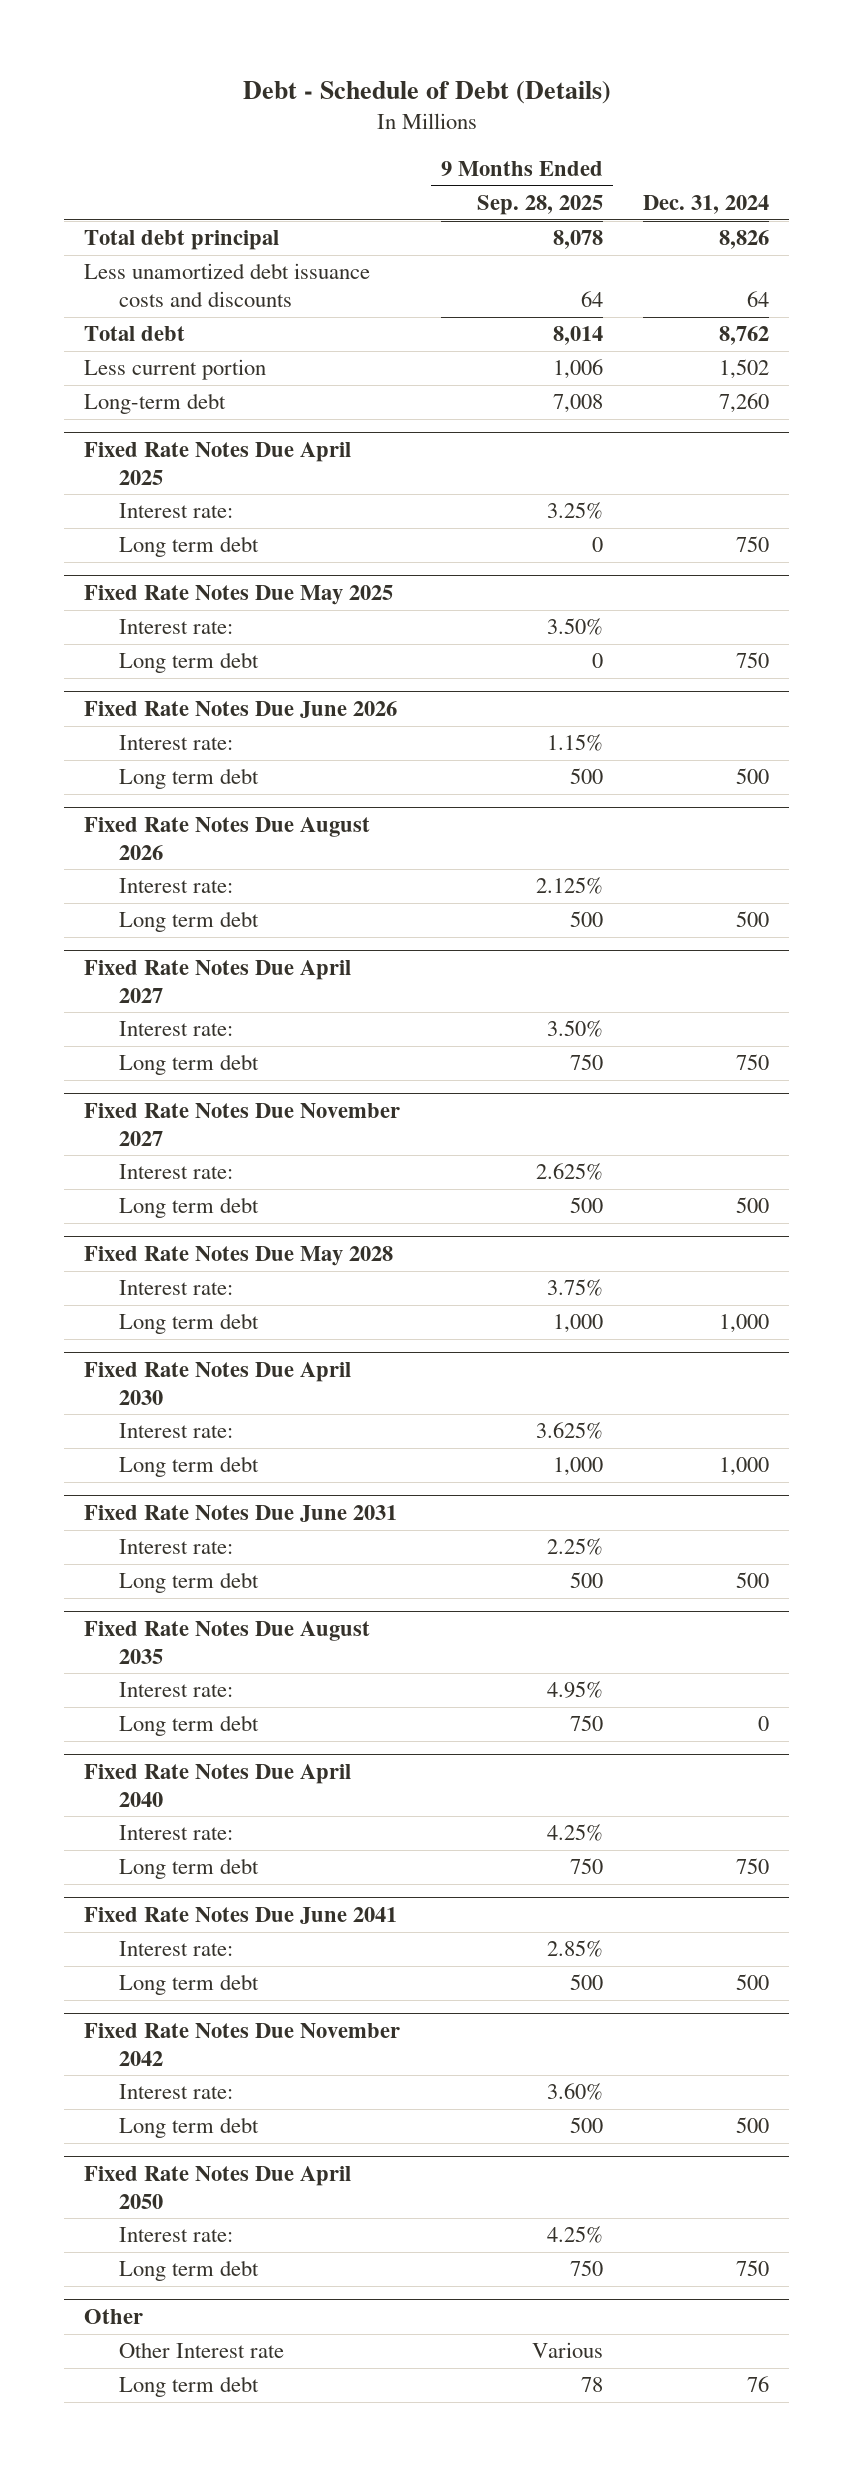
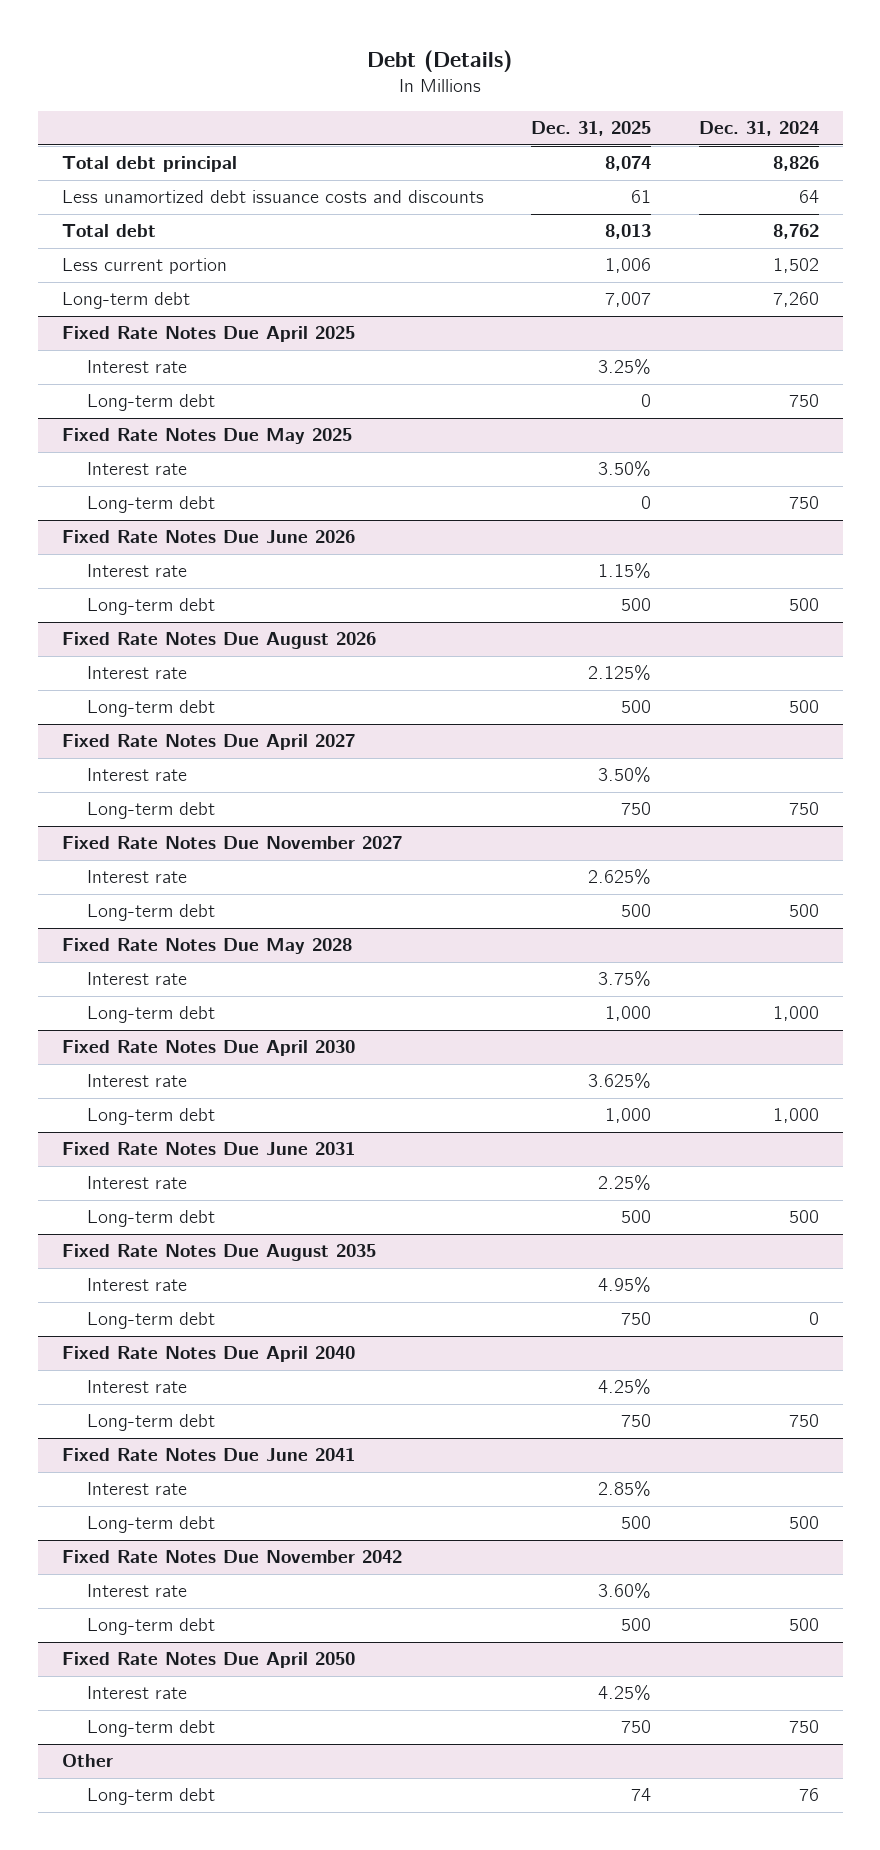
- Debt - Schedule of Debt (Details)
+ Debt (Details)
- | 9 Months Ended Sep. 28, 2025 | Dec. 31, 2024
+ | Dec. 31, 2025 | Dec. 31, 2024
@ Fixed Rate Notes Due April 2025
- Interest rate: | 3.25% |
- Long term debt | 0 | 750
+ Interest rate | 3.25% |
+ Long-term debt | 0 | 750
@ Fixed Rate Notes Due May 2025
- Interest rate: | 3.50% |
- Long term debt | 0 | 750
+ Interest rate | 3.50% |
+ Long-term debt | 0 | 750
@ Fixed Rate Notes Due June 2026
- Interest rate: | 1.15% |
- Long term debt | 500 | 500
+ Interest rate | 1.15% |
+ Long-term debt | 500 | 500
@ Fixed Rate Notes Due August 2026
- Interest rate: | 2.125% |
- Long term debt | 500 | 500
+ Interest rate | 2.125% |
+ Long-term debt | 500 | 500
@ Fixed Rate Notes Due April 2027
- Interest rate: | 3.50% |
- Long term debt | 750 | 750
+ Interest rate | 3.50% |
+ Long-term debt | 750 | 750
@ Fixed Rate Notes Due November 2027
- Interest rate: | 2.625% |
- Long term debt | 500 | 500
+ Interest rate | 2.625% |
+ Long-term debt | 500 | 500
@ Fixed Rate Notes Due May 2028
- Interest rate: | 3.75% |
- Long term debt | 1,000 | 1,000
+ Interest rate | 3.75% |
+ Long-term debt | 1,000 | 1,000
@ Fixed Rate Notes Due April 2030
- Interest rate: | 3.625% |
- Long term debt | 1,000 | 1,000
+ Interest rate | 3.625% |
+ Long-term debt | 1,000 | 1,000
@ Fixed Rate Notes Due June 2031
- Interest rate: | 2.25% |
- Long term debt | 500 | 500
+ Interest rate | 2.25% |
+ Long-term debt | 500 | 500
@ Fixed Rate Notes Due August 2035
- Interest rate: | 4.95% |
- Long term debt | 750 | 0
+ Interest rate | 4.95% |
+ Long-term debt | 750 | 0
@ Fixed Rate Notes Due April 2040
- Interest rate: | 4.25% |
- Long term debt | 750 | 750
+ Interest rate | 4.25% |
+ Long-term debt | 750 | 750
@ Fixed Rate Notes Due June 2041
- Interest rate: | 2.85% |
- Long term debt | 500 | 500
+ Interest rate | 2.85% |
+ Long-term debt | 500 | 500
@ Fixed Rate Notes Due November 2042
- Interest rate: | 3.60% |
- Long term debt | 500 | 500
+ Interest rate | 3.60% |
+ Long-term debt | 500 | 500
@ Fixed Rate Notes Due April 2050
- Interest rate: | 4.25% |
- Long term debt | 750 | 750
+ Interest rate | 4.25% |
+ Long-term debt | 750 | 750
@ Other
- Other Interest rate | Various |
- Long term debt | 78 | 76
+ Long-term debt | 74 | 76

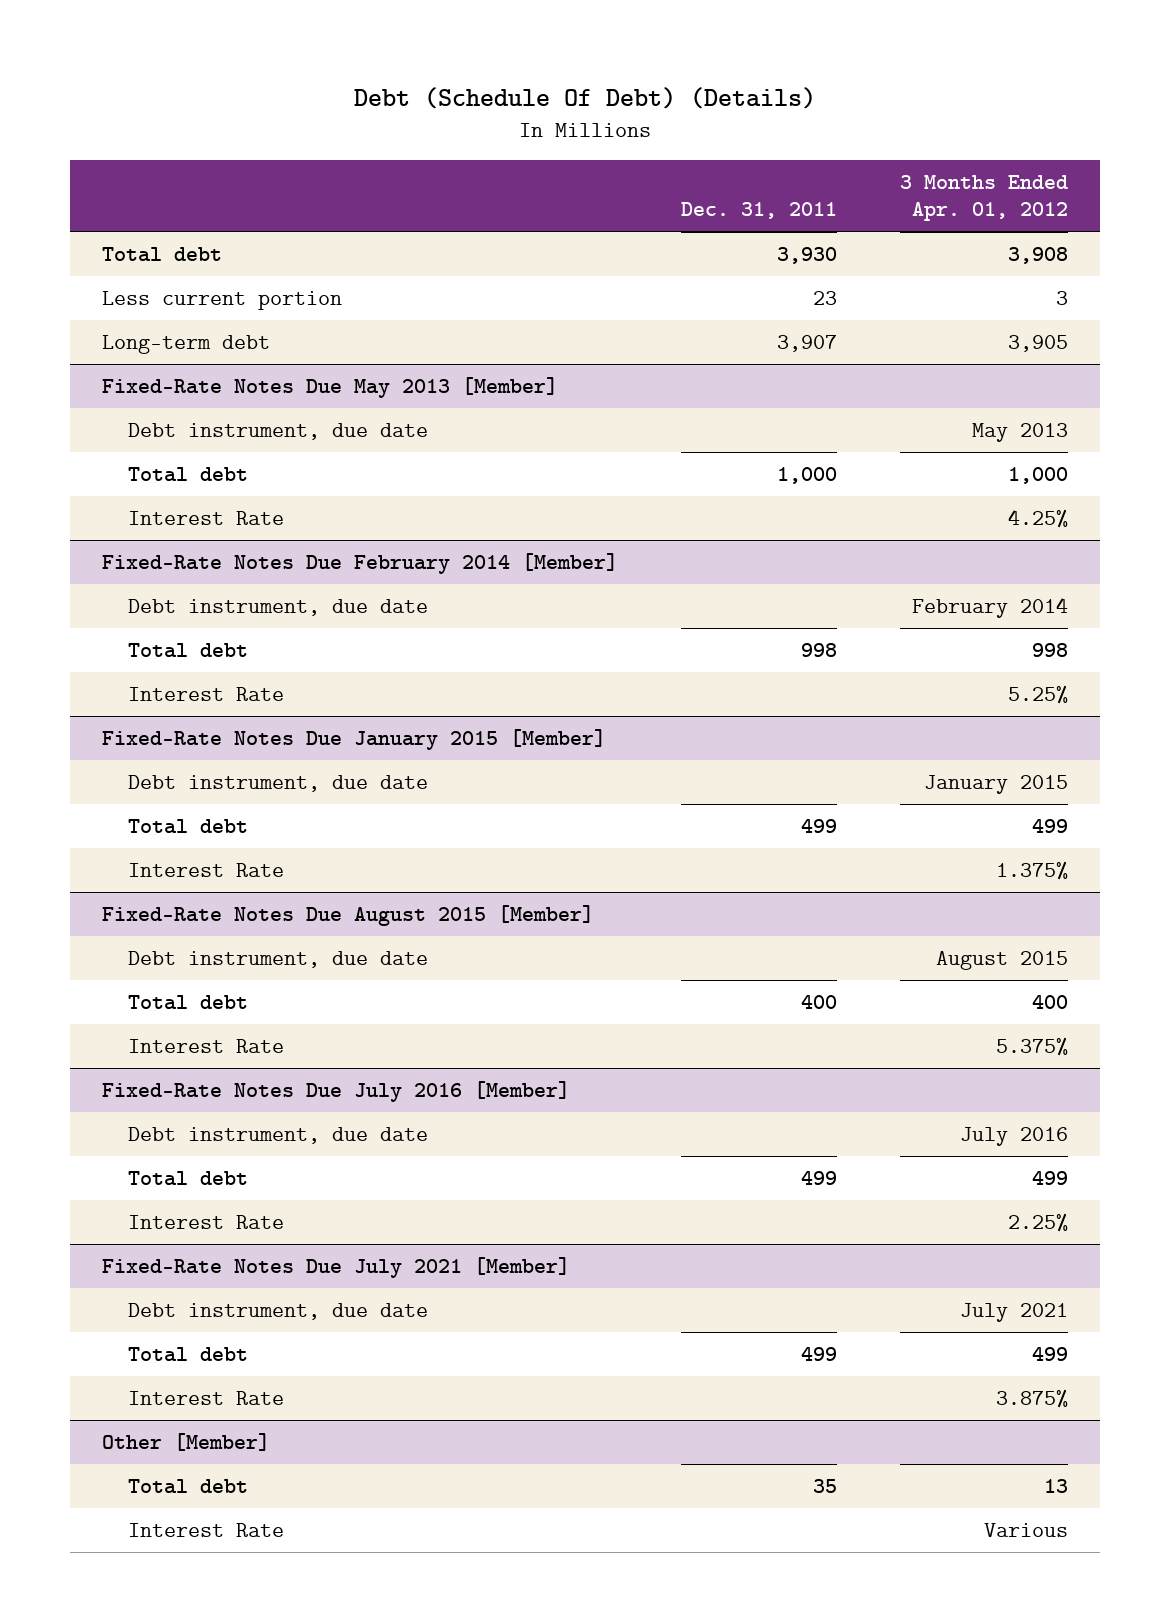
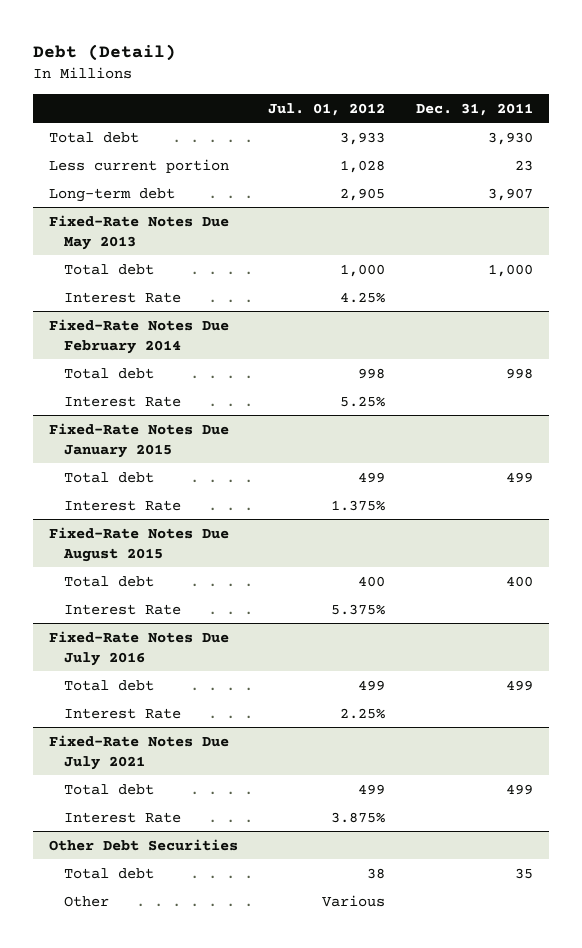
- Debt (Schedule Of Debt) (Details)
+ Debt (Detail)
- | Dec. 31, 2011 | 3 Months Ended Apr. 01, 2012
+ | Jul. 01, 2012 | Dec. 31, 2011
- Fixed-Rate Notes Due May 2013 [Member]
- Debt instrument, due date | | May 2013
+ Fixed-Rate Notes Due May 2013
- Fixed-Rate Notes Due February 2014 [Member]
- Debt instrument, due date | | February 2014
+ Fixed-Rate Notes Due February 2014
- Fixed-Rate Notes Due January 2015 [Member]
- Debt instrument, due date | | January 2015
+ Fixed-Rate Notes Due January 2015
- Fixed-Rate Notes Due August 2015 [Member]
- Debt instrument, due date | | August 2015
+ Fixed-Rate Notes Due August 2015
- Fixed-Rate Notes Due July 2016 [Member]
- Debt instrument, due date | | July 2016
+ Fixed-Rate Notes Due July 2016
- Fixed-Rate Notes Due July 2021 [Member]
- Debt instrument, due date | | July 2021
+ Fixed-Rate Notes Due July 2021
- Other [Member]
+ Other Debt Securities
- Interest Rate | | Various
+ Other | Various |

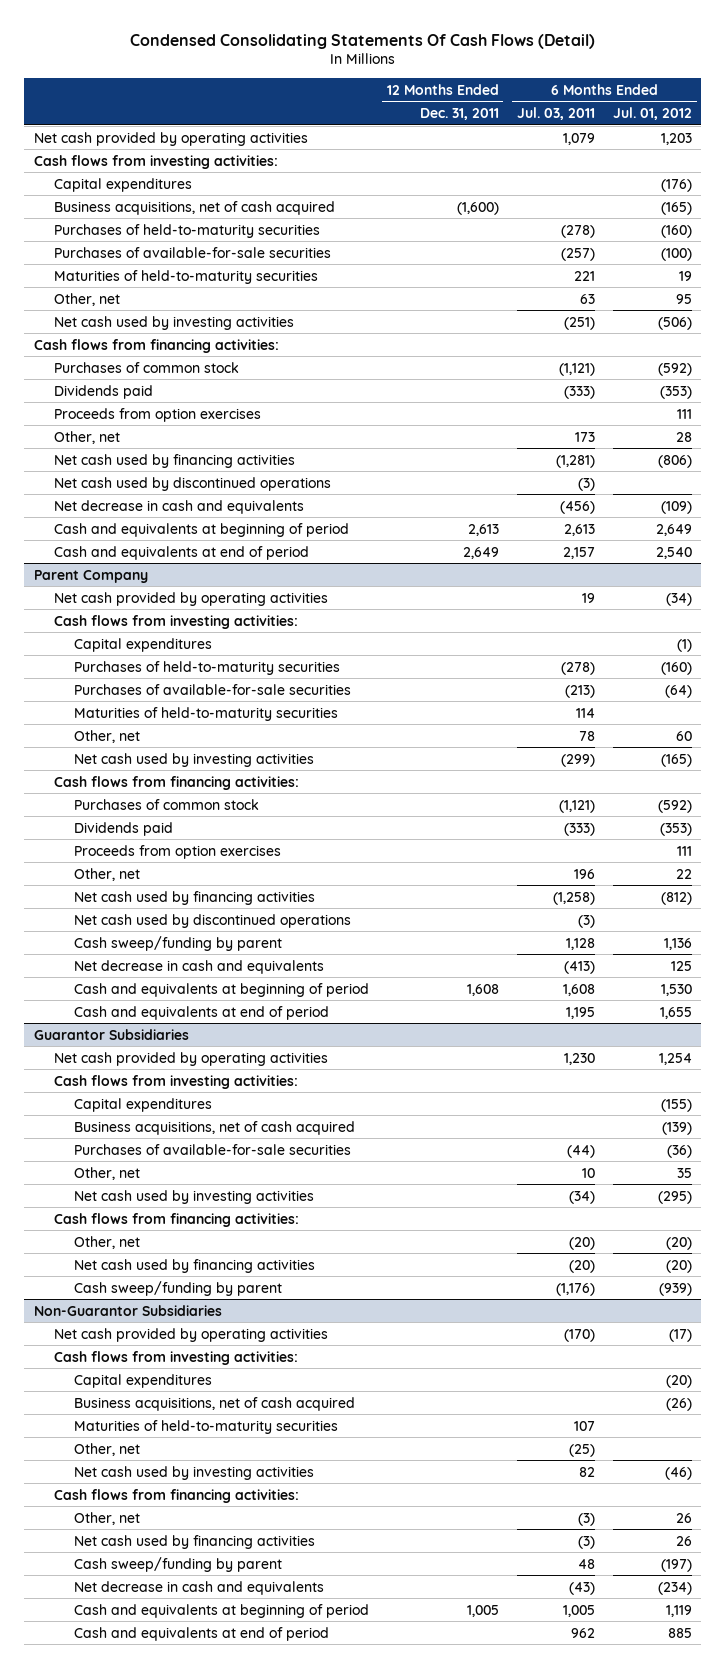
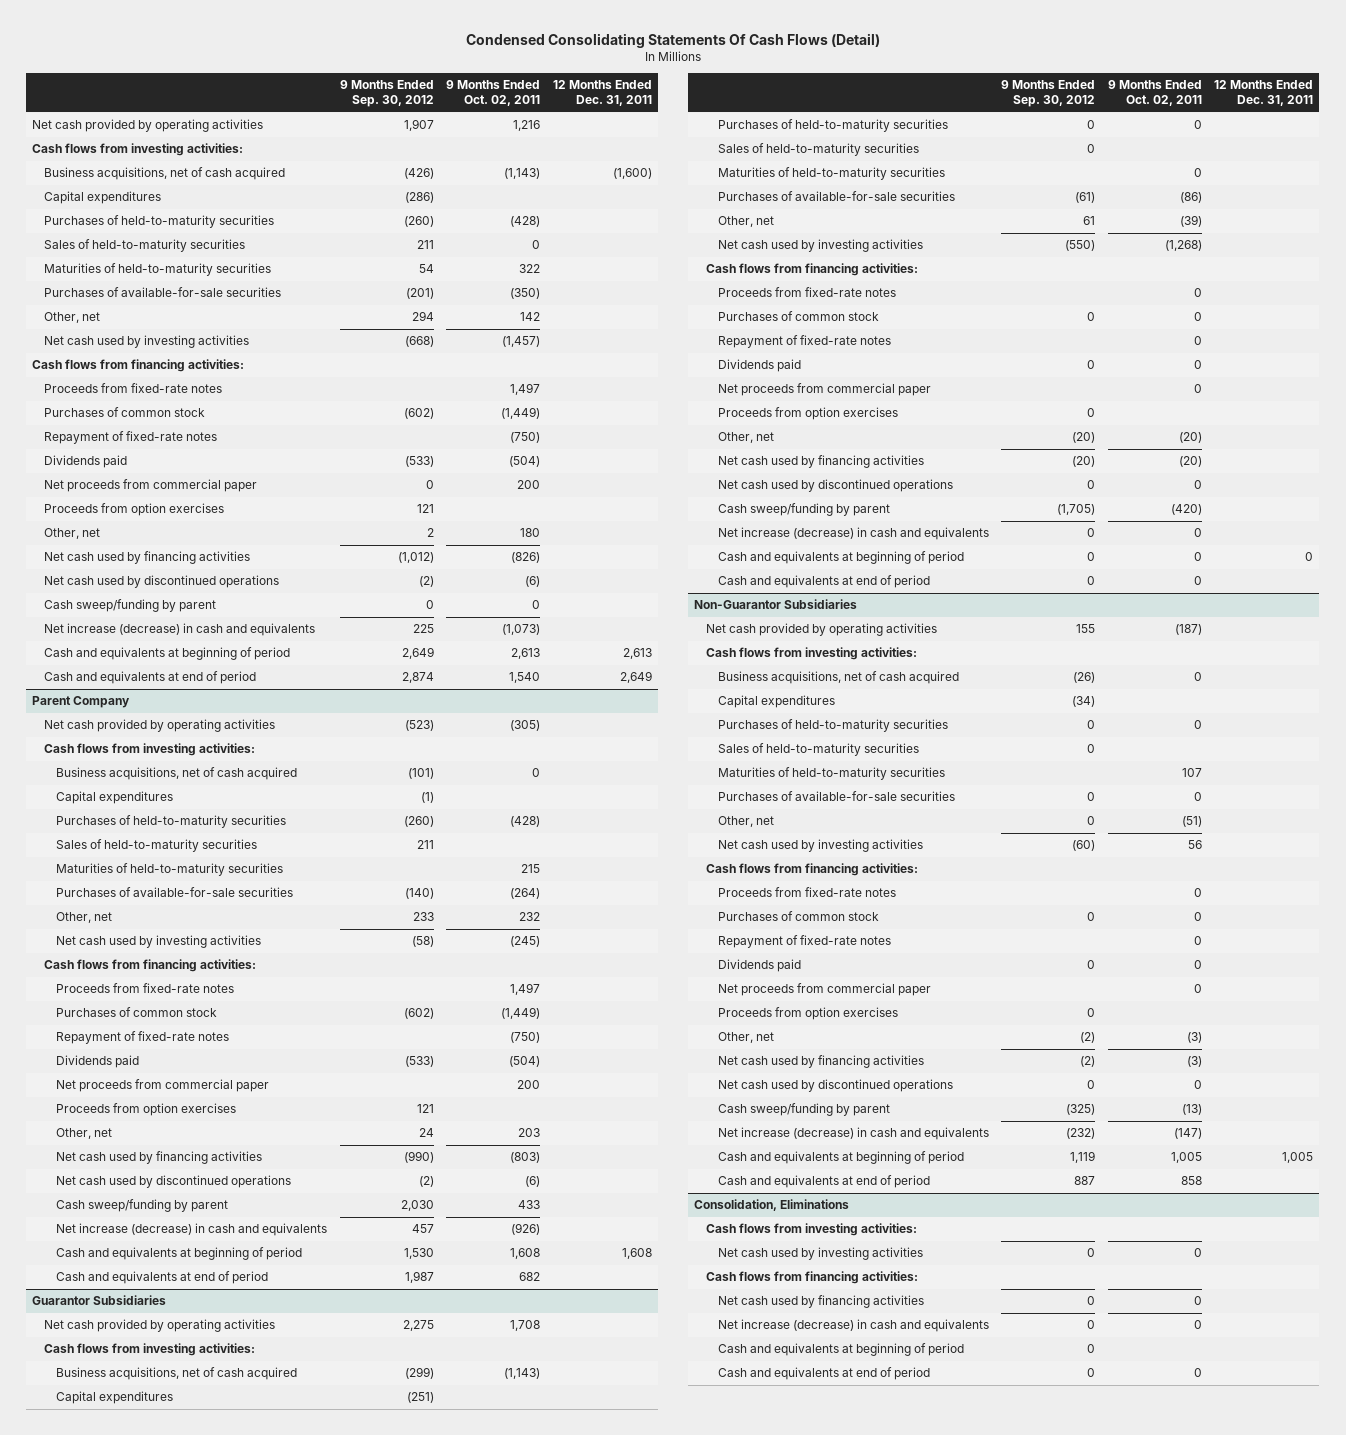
- | 12 Months Ended Dec. 31, 2011 | 6 Months Ended Jul. 03, 2011 | 6 Months Ended Jul. 01, 2012
+ | 9 Months Ended Sep. 30, 2012 | 9 Months Ended Oct. 02, 2011 | 12 Months Ended Dec. 31, 2011
moved down: Capital expenditures | (286) | |
+ Sales of held-to-maturity securities | 211 | 0 |
moved down: Purchases of available-for-sale securities | (201) | (350) |
+ Proceeds from fixed-rate notes | | 1,497 |
+ Repayment of fixed-rate notes | | (750) |
+ Net proceeds from commercial paper | 0 | 200 |
- Net decrease in cash and equivalents | | (456) | (109)
+ Cash sweep/funding by parent | 0 | 0 |
+ Net increase (decrease) in cash and equivalents | 225 | (1,073) |
@ Parent Company
+ Business acquisitions, net of cash acquired | (101) | 0 |
+ Sales of held-to-maturity securities | 211 | |
moved down: Purchases of available-for-sale securities | (140) | (264) |
+ Proceeds from fixed-rate notes | | 1,497 |
+ Repayment of fixed-rate notes | | (750) |
+ Net proceeds from commercial paper | | 200 |
- Net decrease in cash and equivalents | | (413) | 125
+ Net increase (decrease) in cash and equivalents | 457 | (926) |
@ Guarantor Subsidiaries
moved down: Capital expenditures | (251) | |
+ Purchases of held-to-maturity securities | 0 | 0 |
+ Sales of held-to-maturity securities | 0 | |
+ Maturities of held-to-maturity securities | | 0 |
+ Proceeds from fixed-rate notes | | 0 |
+ Purchases of common stock | 0 | 0 |
+ Repayment of fixed-rate notes | | 0 |
+ Dividends paid | 0 | 0 |
+ Net proceeds from commercial paper | | 0 |
+ Proceeds from option exercises | 0 | |
+ Net cash used by discontinued operations | 0 | 0 |
+ Net increase (decrease) in cash and equivalents | 0 | 0 |
+ Cash and equivalents at beginning of period | 0 | 0 | 0
+ Cash and equivalents at end of period | 0 | 0 |
@ Non-Guarantor Subsidiaries
moved down: Capital expenditures | (34) | |
+ Purchases of held-to-maturity securities | 0 | 0 |
+ Sales of held-to-maturity securities | 0 | |
+ Purchases of available-for-sale securities | 0 | 0 |
+ Proceeds from fixed-rate notes | | 0 |
+ Purchases of common stock | 0 | 0 |
+ Repayment of fixed-rate notes | | 0 |
+ Dividends paid | 0 | 0 |
+ Net proceeds from commercial paper | | 0 |
+ Proceeds from option exercises | 0 | |
+ Net cash used by discontinued operations | 0 | 0 |
- Net decrease in cash and equivalents | | (43) | (234)
+ Net increase (decrease) in cash and equivalents | (232) | (147) |
+ Consolidation, Eliminations
+ Cash flows from investing activities:
+ Net cash used by investing activities | 0 | 0 |
+ Cash flows from financing activities:
+ Net cash used by financing activities | 0 | 0 |
+ Net increase (decrease) in cash and equivalents | 0 | 0 |
+ Cash and equivalents at beginning of period | 0 | |
+ Cash and equivalents at end of period | 0 | 0 |

